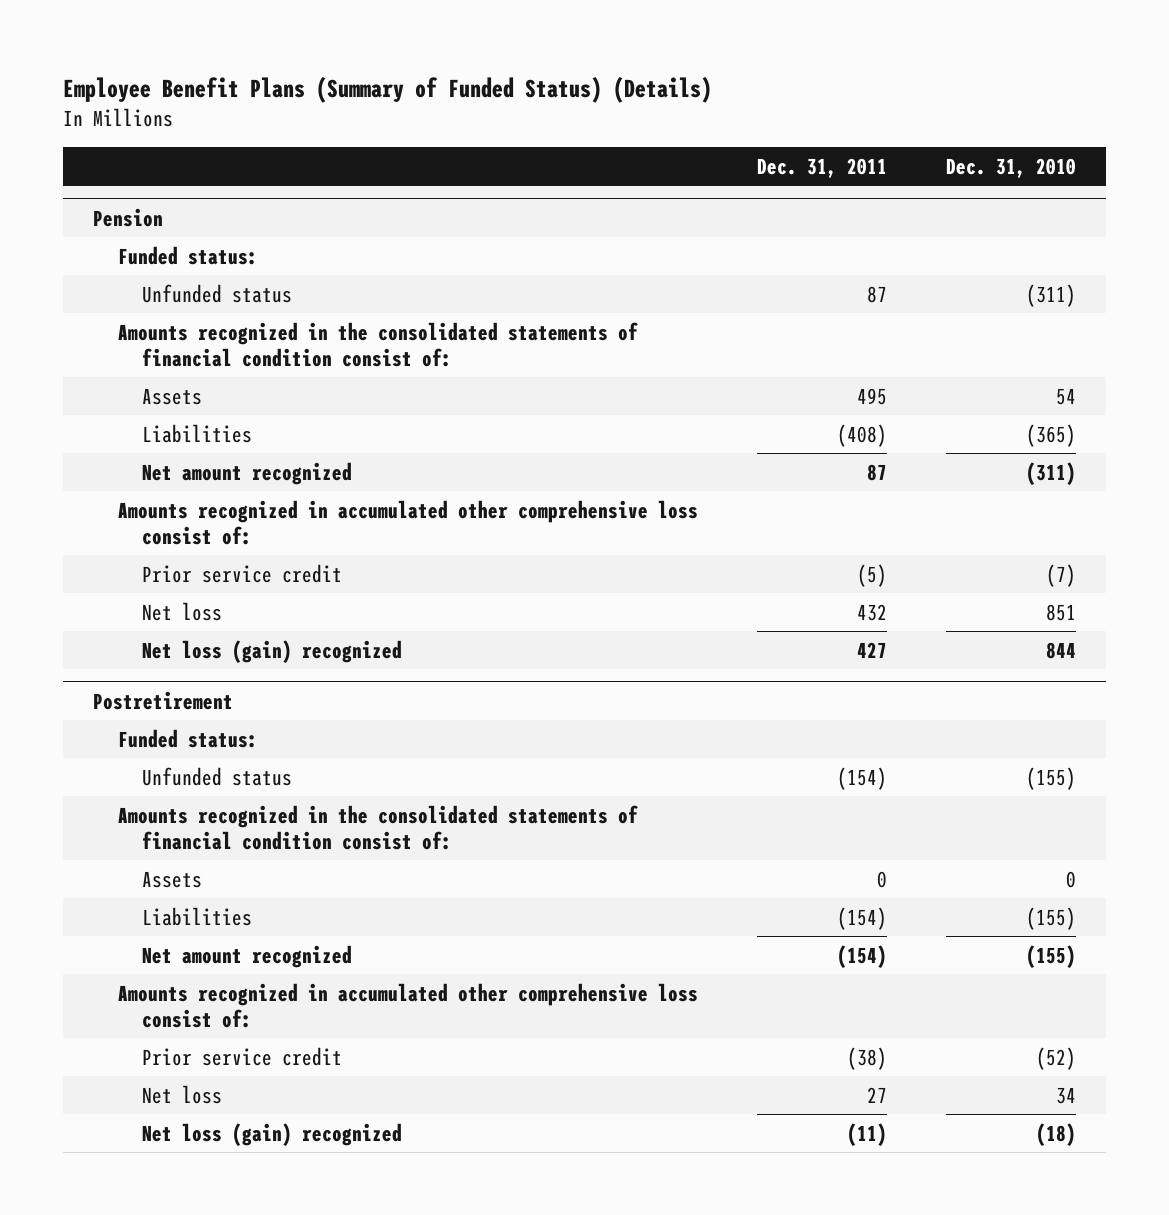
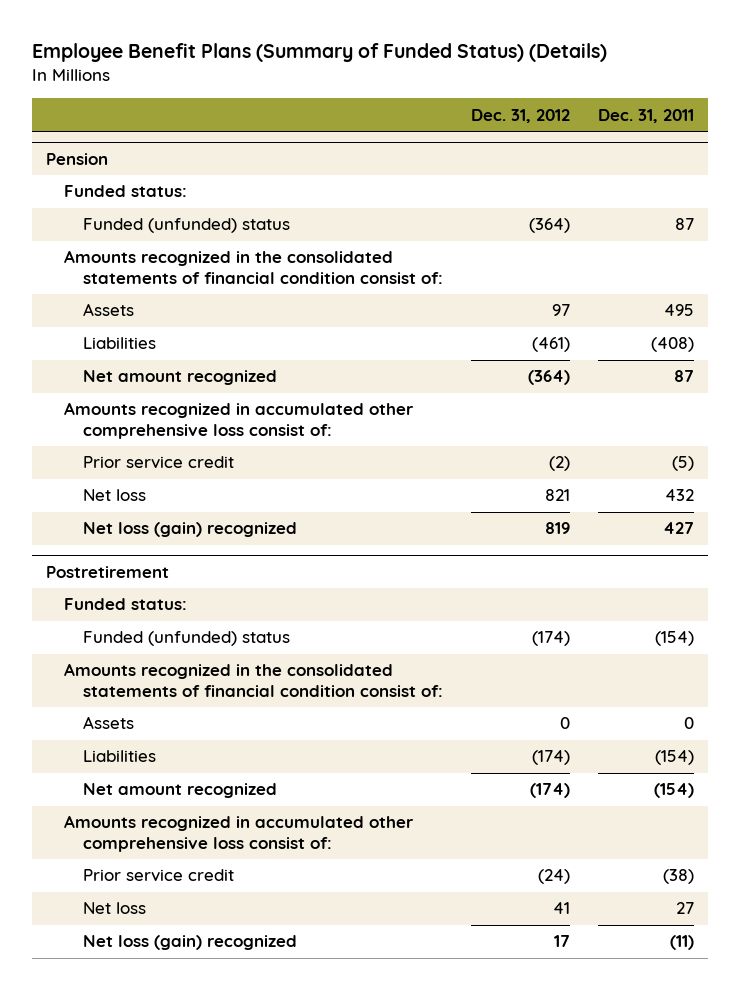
- | Dec. 31, 2011 | Dec. 31, 2010
+ | Dec. 31, 2012 | Dec. 31, 2011
@ Pension
- Unfunded status | 87 | (311)
+ Funded (unfunded) status | (364) | 87
@ Postretirement
- Unfunded status | (154) | (155)
+ Funded (unfunded) status | (174) | (154)

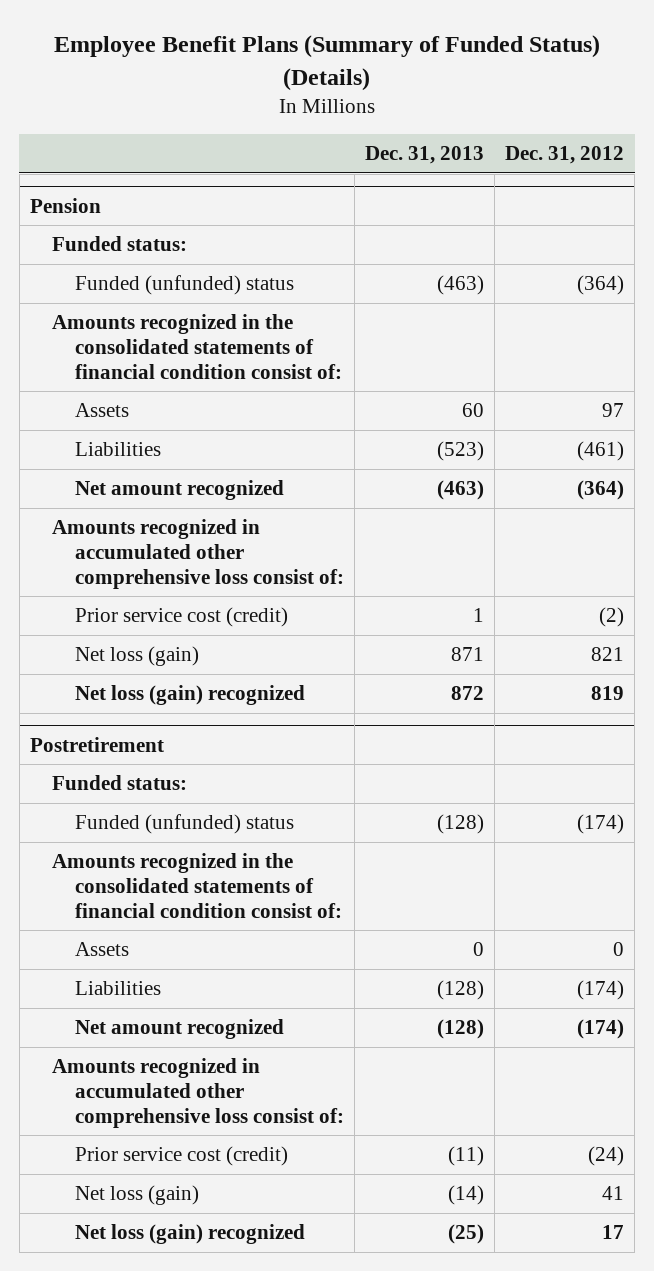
- | Dec. 31, 2012 | Dec. 31, 2011
+ | Dec. 31, 2013 | Dec. 31, 2012
@ Pension
- Prior service credit | (2) | (5)
- Net loss | 821 | 432
+ Prior service cost (credit) | 1 | (2)
+ Net loss (gain) | 871 | 821
@ Postretirement
- Prior service credit | (24) | (38)
- Net loss | 41 | 27
+ Prior service cost (credit) | (11) | (24)
+ Net loss (gain) | (14) | 41

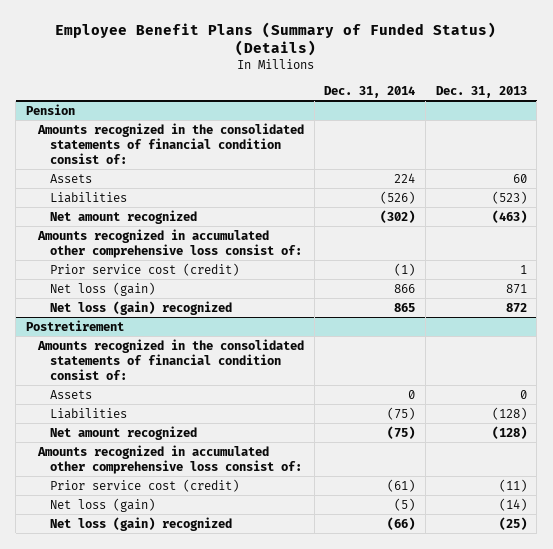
- | Dec. 31, 2013 | Dec. 31, 2012
+ | Dec. 31, 2014 | Dec. 31, 2013
@ Pension
- Funded status:
- Funded (unfunded) status | (463) | (364)
@ Postretirement
- Funded status:
- Funded (unfunded) status | (128) | (174)

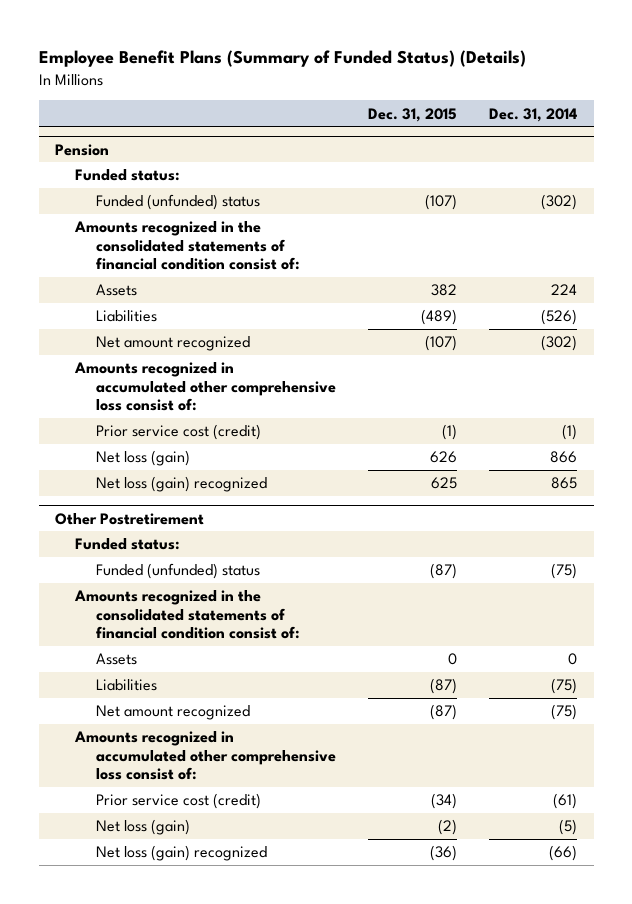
- | Dec. 31, 2014 | Dec. 31, 2013
+ | Dec. 31, 2015 | Dec. 31, 2014
@ Pension
+ Funded status:
+ Funded (unfunded) status | (107) | (302)
- Postretirement
+ Other Postretirement
+ Funded status:
+ Funded (unfunded) status | (87) | (75)

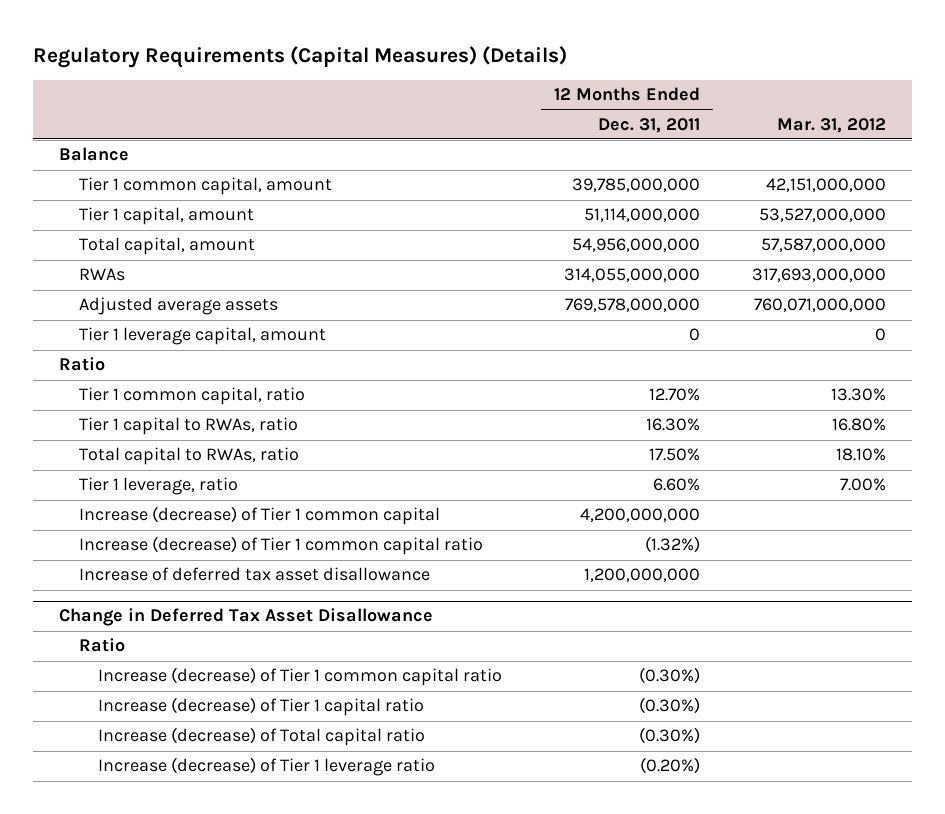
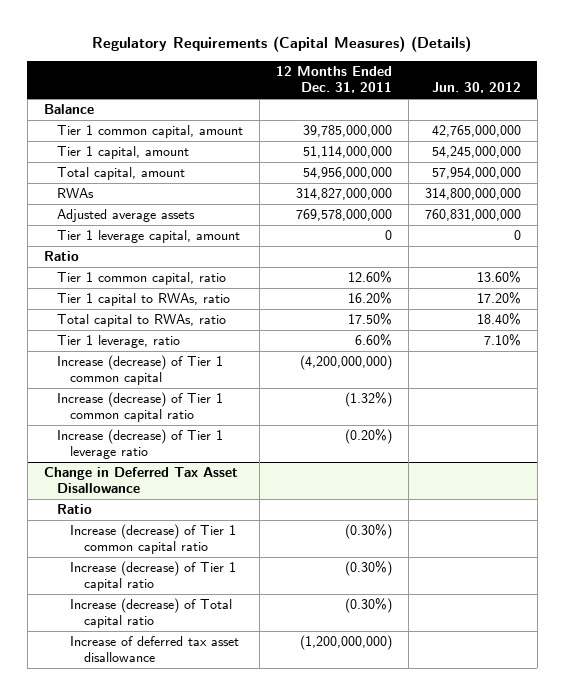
- | 12 Months Ended Dec. 31, 2011 | Mar. 31, 2012
+ | 12 Months Ended Dec. 31, 2011 | Jun. 30, 2012
- RWAs | 314,055,000,000 | 317,693,000,000
+ RWAs | 314,827,000,000 | 314,800,000,000
- Tier 1 common capital, ratio | 12.70% | 13.30%
- Tier 1 capital to RWAs, ratio | 16.30% | 16.80%
+ Tier 1 common capital, ratio | 12.60% | 13.60%
+ Tier 1 capital to RWAs, ratio | 16.20% | 17.20%
- Increase (decrease) of Tier 1 common capital | 4,200,000,000 |
+ Increase (decrease) of Tier 1 common capital | (4,200,000,000) |
- Increase of deferred tax asset disallowance | 1,200,000,000 |
+ Increase (decrease) of Tier 1 leverage ratio | (0.20%) |
@ Change in Deferred Tax Asset Disallowance
- Increase (decrease) of Tier 1 leverage ratio | (0.20%) |
+ Increase of deferred tax asset disallowance | (1,200,000,000) |

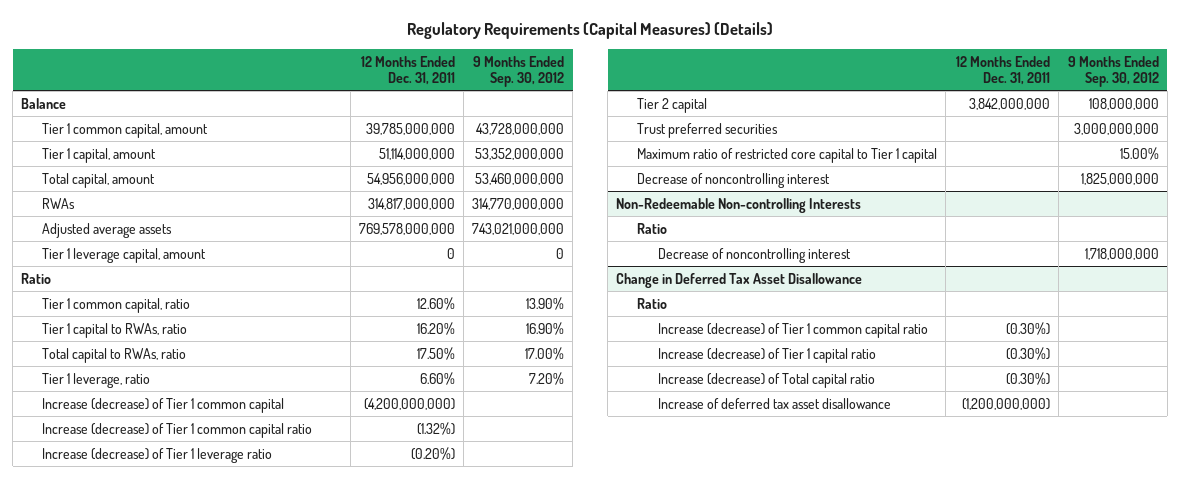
- | 12 Months Ended Dec. 31, 2011 | Jun. 30, 2012
+ | 12 Months Ended Dec. 31, 2011 | 9 Months Ended Sep. 30, 2012
- RWAs | 314,827,000,000 | 314,800,000,000
+ RWAs | 314,817,000,000 | 314,770,000,000
+ Tier 2 capital | 3,842,000,000 | 108,000,000
+ Trust preferred securities | | 3,000,000,000
+ Maximum ratio of restricted core capital to Tier 1 capital | | 15.00%
+ Decrease of noncontrolling interest | | 1,825,000,000
+ Non-Redeemable Non-controlling Interests
+ Ratio
+ Decrease of noncontrolling interest | | 1,718,000,000

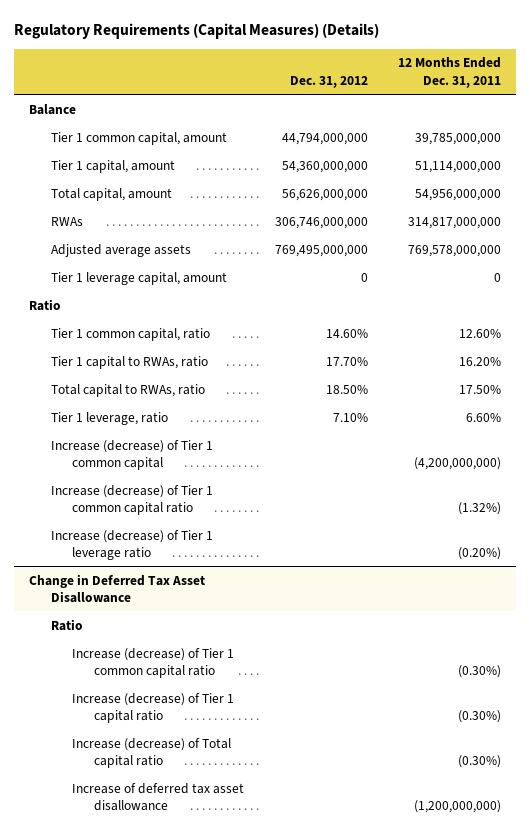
- | 12 Months Ended Dec. 31, 2011 | 9 Months Ended Sep. 30, 2012
+ | Dec. 31, 2012 | 12 Months Ended Dec. 31, 2011
- Tier 2 capital | 3,842,000,000 | 108,000,000
- Trust preferred securities | | 3,000,000,000
- Maximum ratio of restricted core capital to Tier 1 capital | | 15.00%
- Decrease of noncontrolling interest | | 1,825,000,000
- Non-Redeemable Non-controlling Interests
- Ratio
- Decrease of noncontrolling interest | | 1,718,000,000

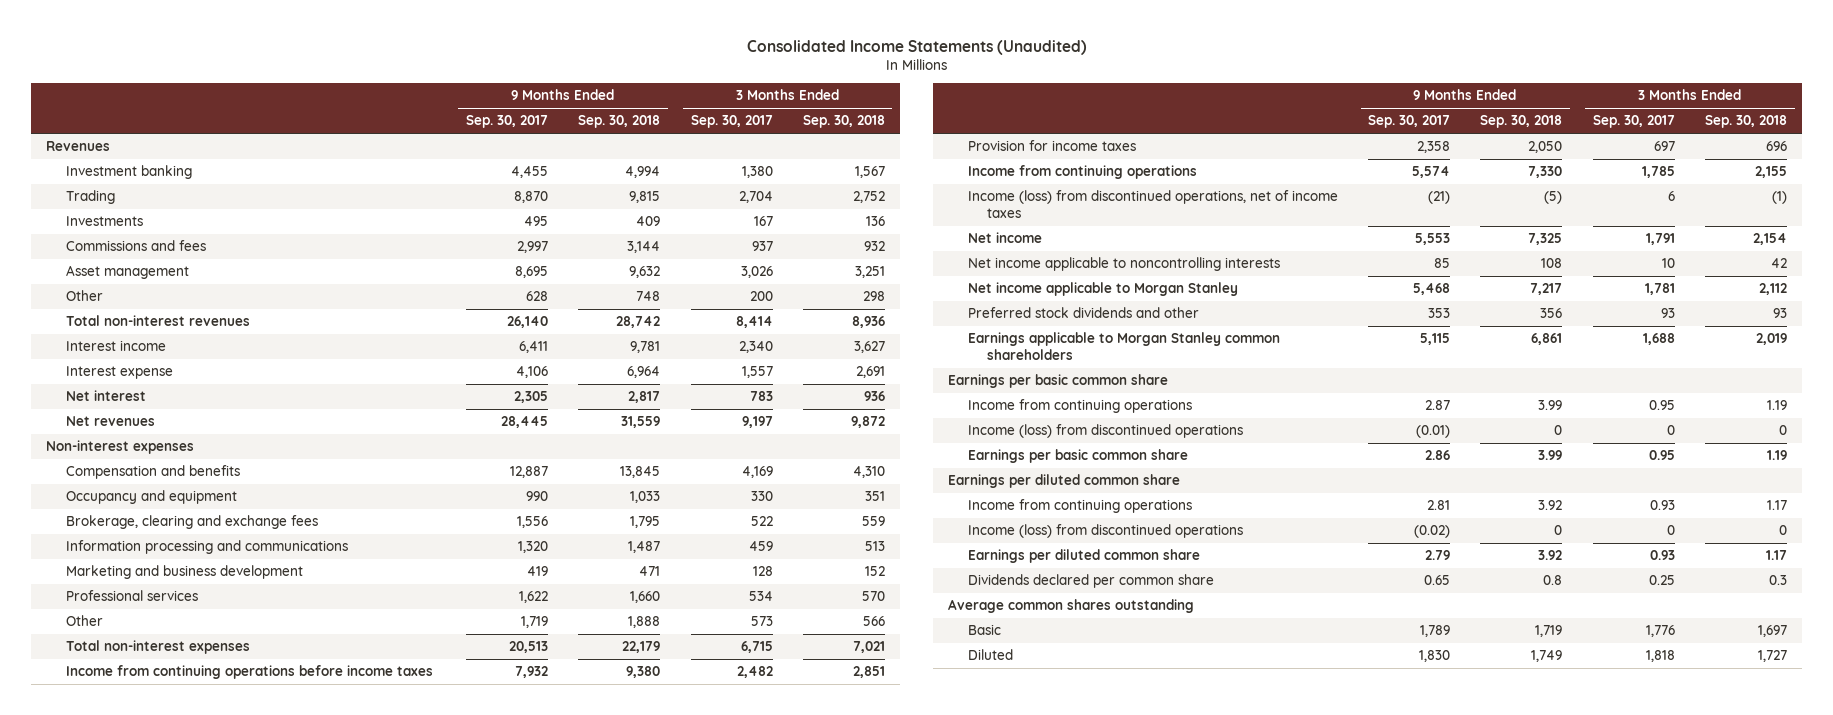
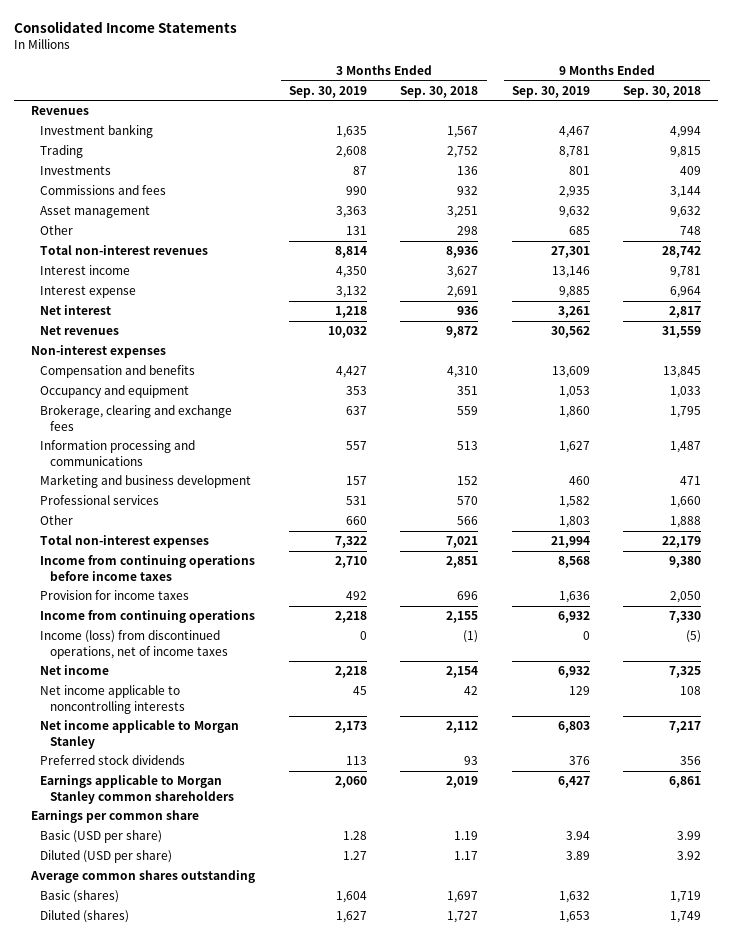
- Consolidated Income Statements (Unaudited)
+ Consolidated Income Statements
- | 9 Months Ended Sep. 30, 2017 | 9 Months Ended Sep. 30, 2018 | 3 Months Ended Sep. 30, 2017 | 3 Months Ended Sep. 30, 2018
+ | 3 Months Ended Sep. 30, 2019 | 3 Months Ended Sep. 30, 2018 | 9 Months Ended Sep. 30, 2019 | 9 Months Ended Sep. 30, 2018
- Preferred stock dividends and other | 353 | 356 | 93 | 93
+ Preferred stock dividends | 113 | 93 | 376 | 356
- Earnings per basic common share
- Income from continuing operations | 2.87 | 3.99 | 0.95 | 1.19
- Income (loss) from discontinued operations | (0.01) | 0 | 0 | 0
- Earnings per basic common share | 2.86 | 3.99 | 0.95 | 1.19
- Earnings per diluted common share
- Income from continuing operations | 2.81 | 3.92 | 0.93 | 1.17
- Income (loss) from discontinued operations | (0.02) | 0 | 0 | 0
- Earnings per diluted common share | 2.79 | 3.92 | 0.93 | 1.17
- Dividends declared per common share | 0.65 | 0.8 | 0.25 | 0.3
+ Earnings per common share
+ Basic (USD per share) | 1.28 | 1.19 | 3.94 | 3.99
+ Diluted (USD per share) | 1.27 | 1.17 | 3.89 | 3.92
- Basic | 1,789 | 1,719 | 1,776 | 1,697
- Diluted | 1,830 | 1,749 | 1,818 | 1,727
+ Basic (shares) | 1,604 | 1,697 | 1,632 | 1,719
+ Diluted (shares) | 1,627 | 1,727 | 1,653 | 1,749

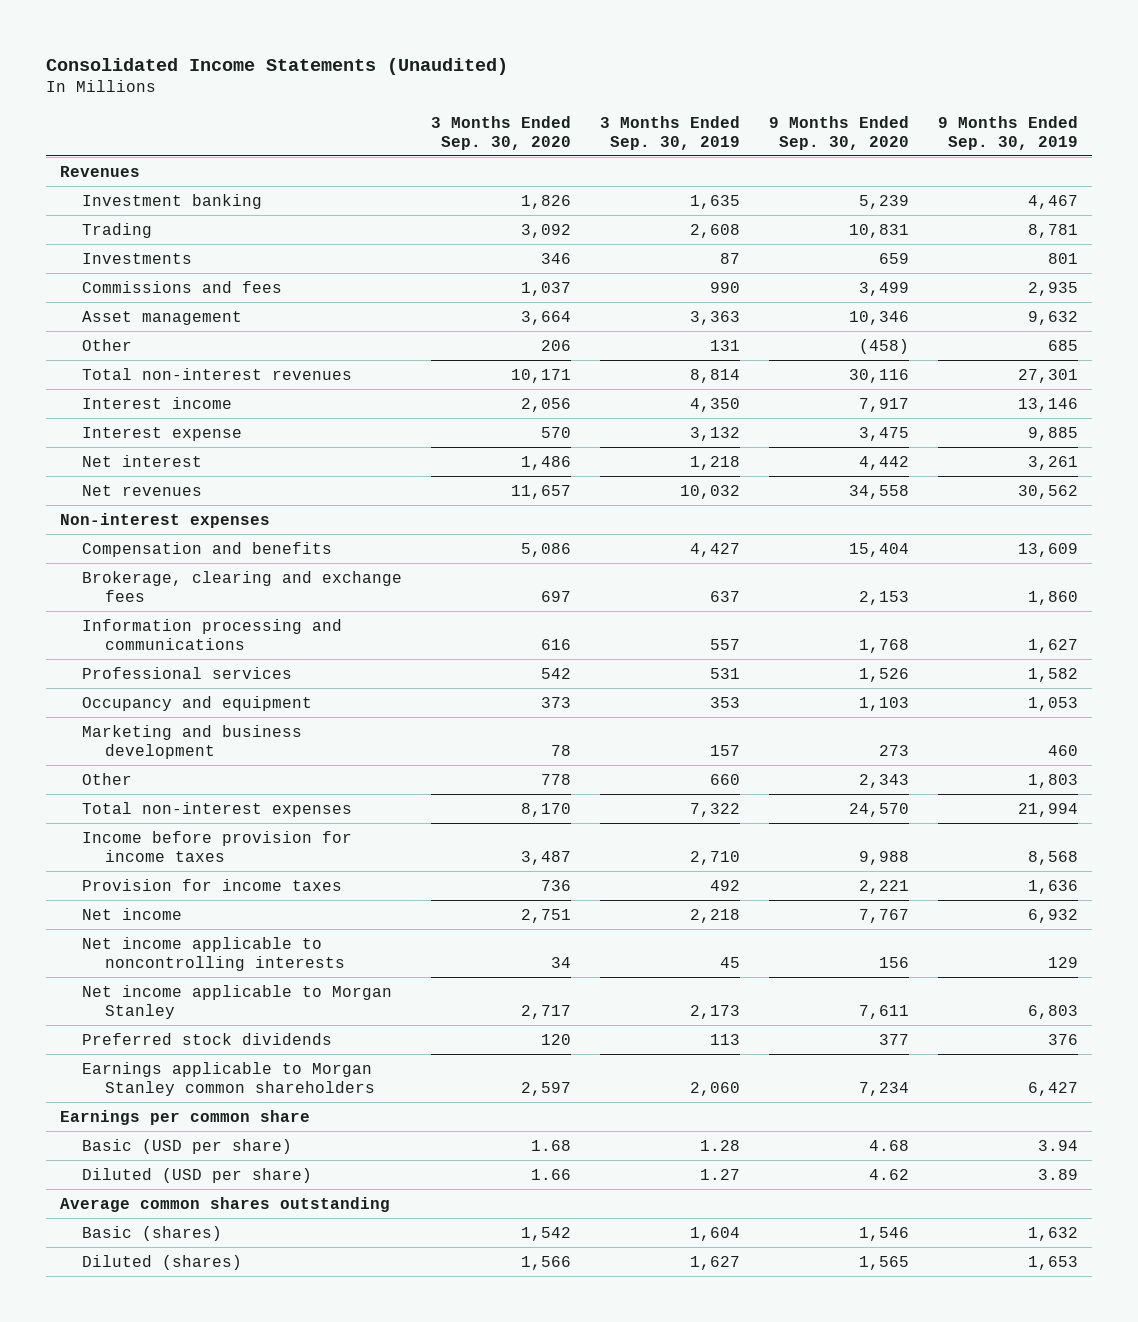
- Consolidated Income Statements
+ Consolidated Income Statements (Unaudited)
- | 3 Months Ended Sep. 30, 2019 | 3 Months Ended Sep. 30, 2018 | 9 Months Ended Sep. 30, 2019 | 9 Months Ended Sep. 30, 2018
+ | 3 Months Ended Sep. 30, 2020 | 3 Months Ended Sep. 30, 2019 | 9 Months Ended Sep. 30, 2020 | 9 Months Ended Sep. 30, 2019
moved down: Occupancy and equipment | 373 | 353 | 1,103 | 1,053
moved down: Marketing and business development | 78 | 157 | 273 | 460
- Income from continuing operations before income taxes | 2,710 | 2,851 | 8,568 | 9,380
+ Income before provision for income taxes | 3,487 | 2,710 | 9,988 | 8,568
- Income from continuing operations | 2,218 | 2,155 | 6,932 | 7,330
- Income (loss) from discontinued operations, net of income taxes | 0 | (1) | 0 | (5)

